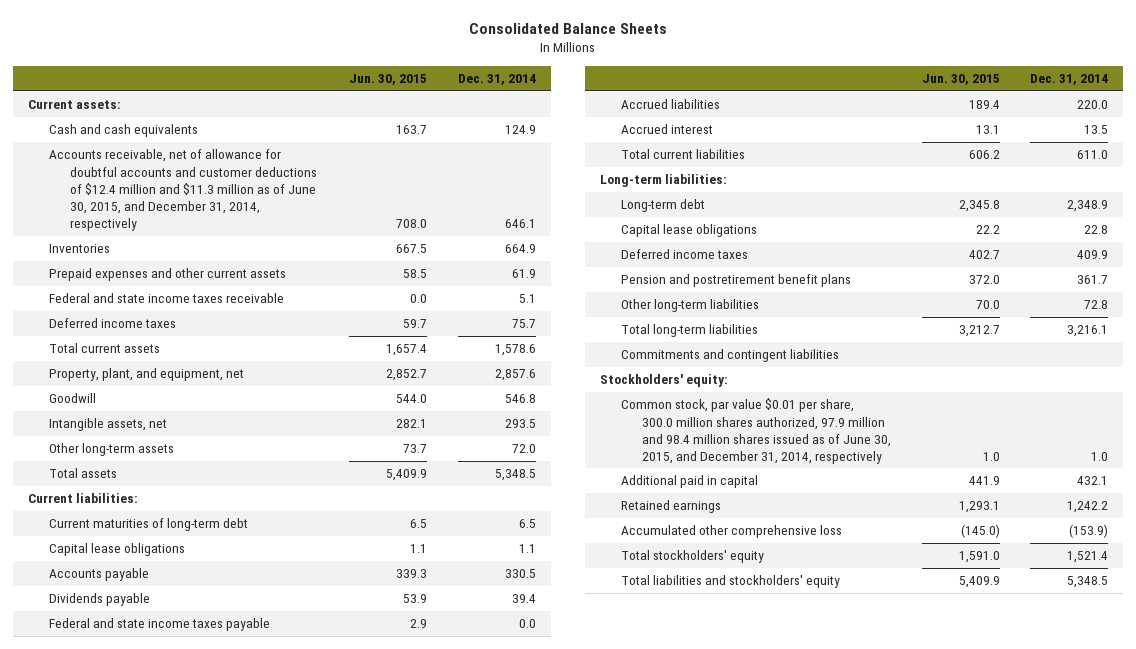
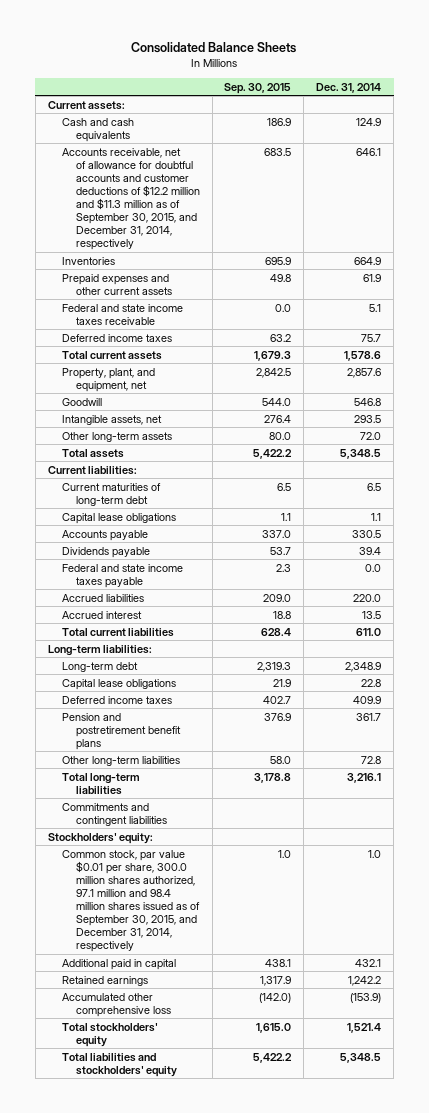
- | Jun. 30, 2015 | Dec. 31, 2014
+ | Sep. 30, 2015 | Dec. 31, 2014
- Accounts receivable, net of allowance for doubtful accounts and customer deductions of $12.4 million and $11.3 million as of June 30, 2015, and December 31, 2014, respectively | 708.0 | 646.1
+ Accounts receivable, net of allowance for doubtful accounts and customer deductions of $12.2 million and $11.3 million as of September 30, 2015, and December 31, 2014, respectively | 683.5 | 646.1
- Common stock, par value $0.01 per share, 300.0 million shares authorized, 97.9 million and 98.4 million shares issued as of June 30, 2015, and December 31, 2014, respectively | 1.0 | 1.0
+ Common stock, par value $0.01 per share, 300.0 million shares authorized, 97.1 million and 98.4 million shares issued as of September 30, 2015, and December 31, 2014, respectively | 1.0 | 1.0

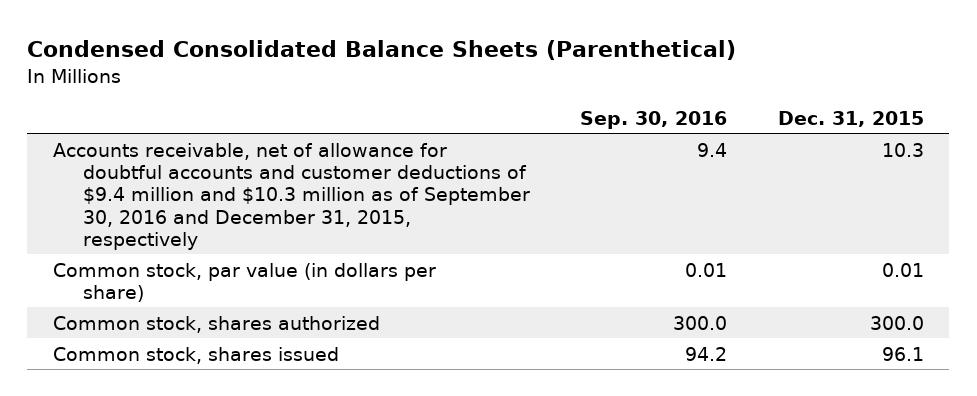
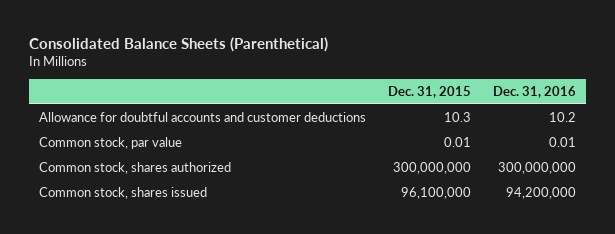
- Condensed Consolidated Balance Sheets (Parenthetical)
+ Consolidated Balance Sheets (Parenthetical)
- | Sep. 30, 2016 | Dec. 31, 2015
+ | Dec. 31, 2015 | Dec. 31, 2016
- Accounts receivable, net of allowance for doubtful accounts and customer deductions of $9.4 million and $10.3 million as of September 30, 2016 and December 31, 2015, respectively | 9.4 | 10.3
- Common stock, par value (in dollars per share) | 0.01 | 0.01
- Common stock, shares authorized | 300.0 | 300.0
- Common stock, shares issued | 94.2 | 96.1
+ Allowance for doubtful accounts and customer deductions | 10.3 | 10.2
+ Common stock, par value | 0.01 | 0.01
+ Common stock, shares authorized | 300,000,000 | 300,000,000
+ Common stock, shares issued | 96,100,000 | 94,200,000

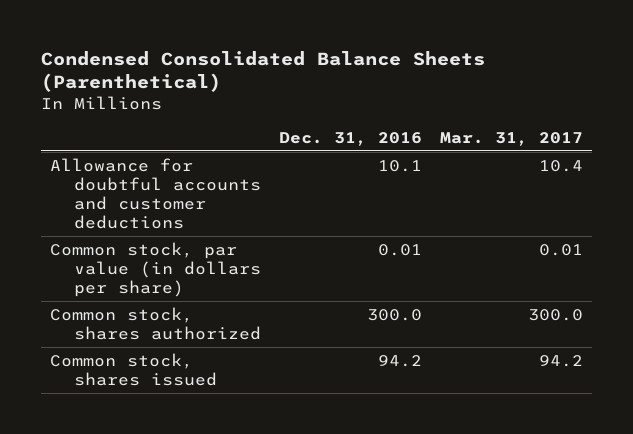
- Consolidated Balance Sheets (Parenthetical)
+ Condensed Consolidated Balance Sheets (Parenthetical)
- | Dec. 31, 2015 | Dec. 31, 2016
+ | Dec. 31, 2016 | Mar. 31, 2017
- Allowance for doubtful accounts and customer deductions | 10.3 | 10.2
- Common stock, par value | 0.01 | 0.01
- Common stock, shares authorized | 300,000,000 | 300,000,000
- Common stock, shares issued | 96,100,000 | 94,200,000
+ Allowance for doubtful accounts and customer deductions | 10.1 | 10.4
+ Common stock, par value (in dollars per share) | 0.01 | 0.01
+ Common stock, shares authorized | 300.0 | 300.0
+ Common stock, shares issued | 94.2 | 94.2

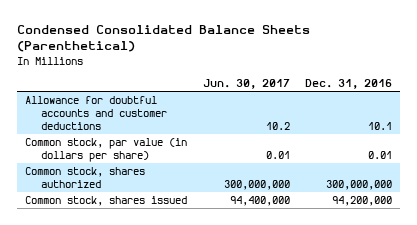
- | Dec. 31, 2016 | Mar. 31, 2017
+ | Jun. 30, 2017 | Dec. 31, 2016
- Common stock, shares authorized | 300.0 | 300.0
- Common stock, shares issued | 94.2 | 94.2
+ Common stock, shares authorized | 300,000,000 | 300,000,000
+ Common stock, shares issued | 94,400,000 | 94,200,000

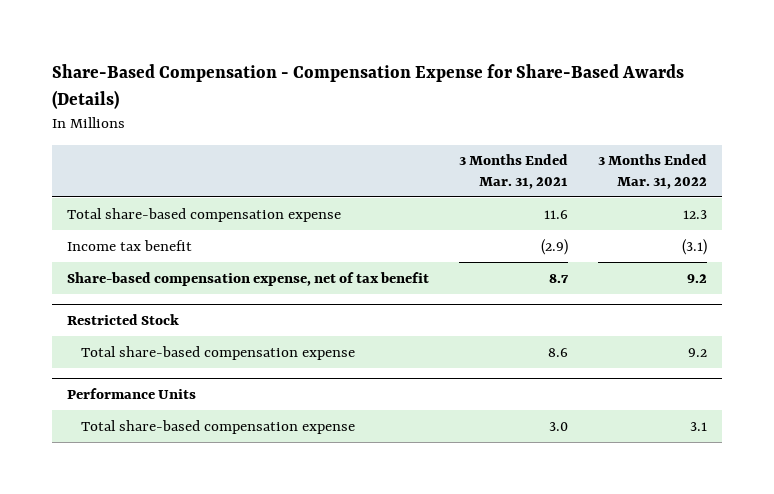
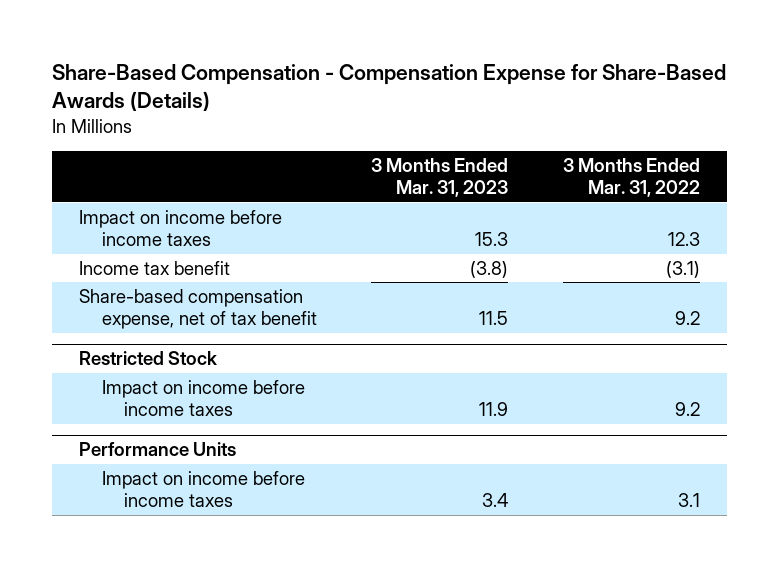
- | 3 Months Ended Mar. 31, 2021 | 3 Months Ended Mar. 31, 2022
+ | 3 Months Ended Mar. 31, 2023 | 3 Months Ended Mar. 31, 2022
- Total share-based compensation expense | 11.6 | 12.3
+ Impact on income before income taxes | 15.3 | 12.3
@ Restricted Stock
- Total share-based compensation expense | 8.6 | 9.2
+ Impact on income before income taxes | 11.9 | 9.2
@ Performance Units
- Total share-based compensation expense | 3.0 | 3.1
+ Impact on income before income taxes | 3.4 | 3.1

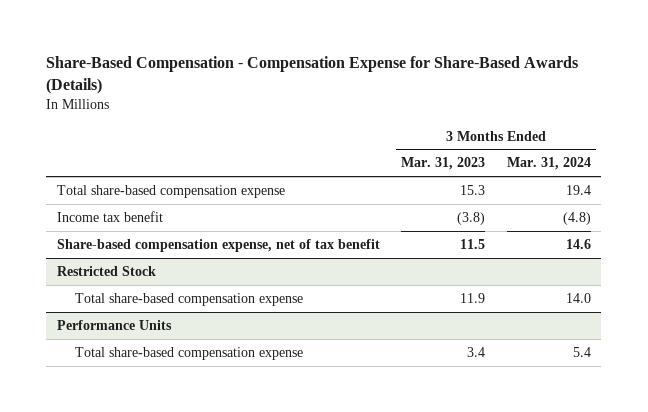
- | 3 Months Ended Mar. 31, 2023 | 3 Months Ended Mar. 31, 2022
+ | 3 Months Ended Mar. 31, 2023 | 3 Months Ended Mar. 31, 2024
- Impact on income before income taxes | 15.3 | 12.3
+ Total share-based compensation expense | 15.3 | 19.4
@ Restricted Stock
- Impact on income before income taxes | 11.9 | 9.2
+ Total share-based compensation expense | 11.9 | 14.0
@ Performance Units
- Impact on income before income taxes | 3.4 | 3.1
+ Total share-based compensation expense | 3.4 | 5.4

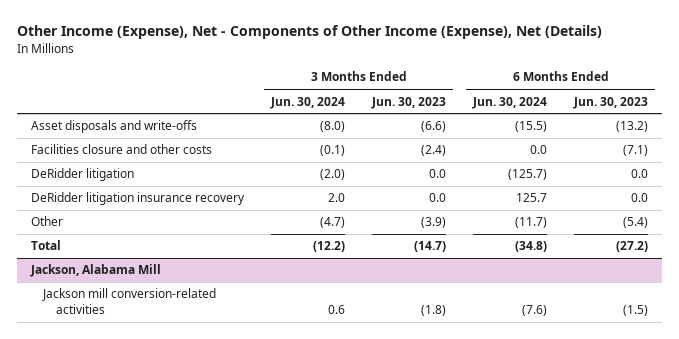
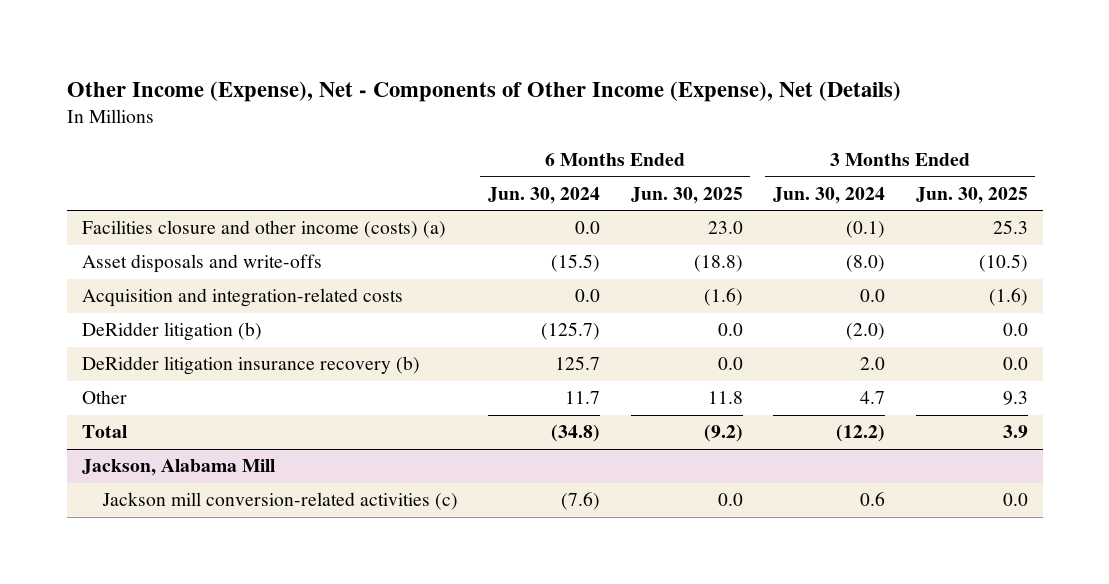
- | 3 Months Ended Jun. 30, 2024 | 3 Months Ended Jun. 30, 2023 | 6 Months Ended Jun. 30, 2024 | 6 Months Ended Jun. 30, 2023
+ | 6 Months Ended Jun. 30, 2024 | 6 Months Ended Jun. 30, 2025 | 3 Months Ended Jun. 30, 2024 | 3 Months Ended Jun. 30, 2025
+ Facilities closure and other income (costs) (a) | 0.0 | 23.0 | (0.1) | 25.3
- Facilities closure and other costs | (0.1) | (2.4) | 0.0 | (7.1)
- DeRidder litigation | (2.0) | 0.0 | (125.7) | 0.0
- DeRidder litigation insurance recovery | 2.0 | 0.0 | 125.7 | 0.0
- Other | (4.7) | (3.9) | (11.7) | (5.4)
+ Acquisition and integration-related costs | 0.0 | (1.6) | 0.0 | (1.6)
+ DeRidder litigation (b) | (125.7) | 0.0 | (2.0) | 0.0
+ DeRidder litigation insurance recovery (b) | 125.7 | 0.0 | 2.0 | 0.0
+ Other | 11.7 | 11.8 | 4.7 | 9.3
@ Jackson, Alabama Mill
- Jackson mill conversion-related activities | 0.6 | (1.8) | (7.6) | (1.5)
+ Jackson mill conversion-related activities (c) | (7.6) | 0.0 | 0.6 | 0.0

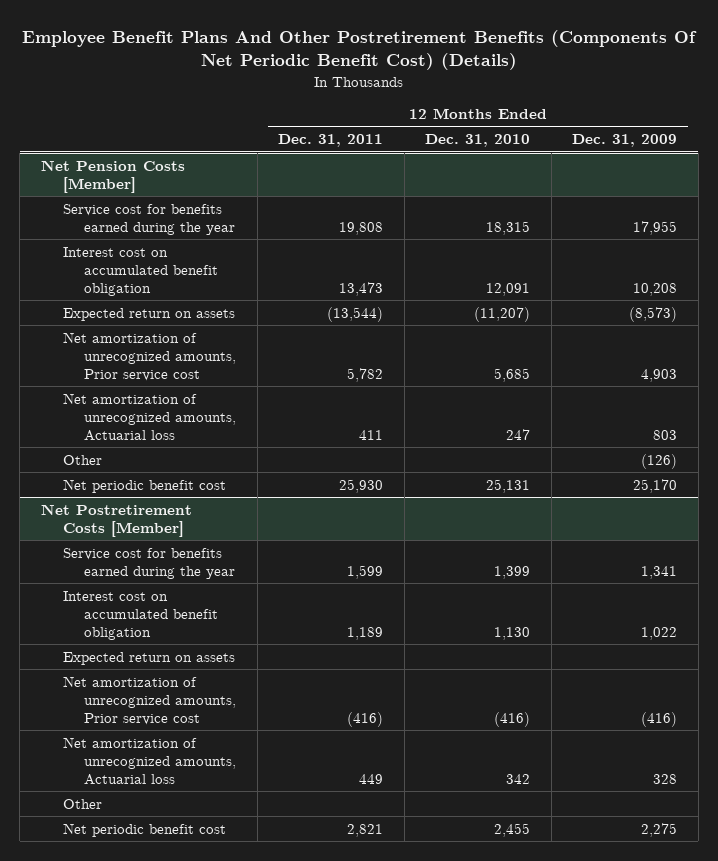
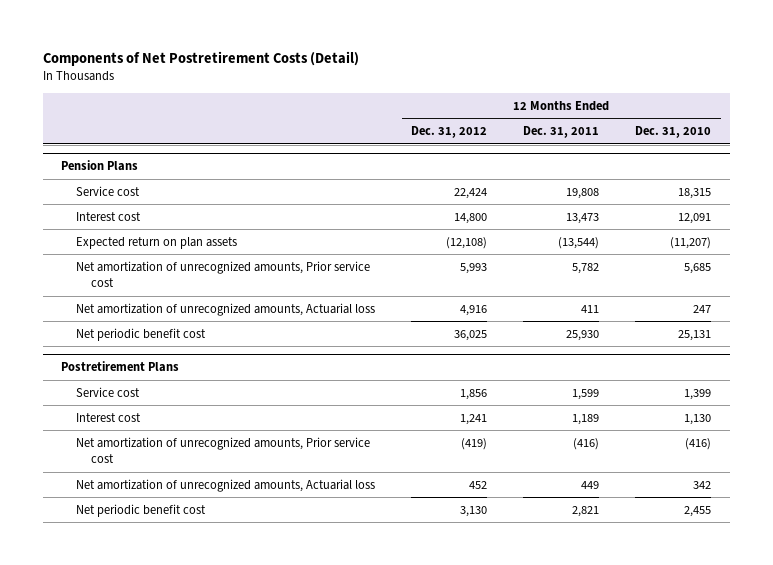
- Employee Benefit Plans And Other Postretirement Benefits (Components Of Net Periodic Benefit Cost) (Details)
+ Components of Net Postretirement Costs (Detail)
- | 12 Months Ended Dec. 31, 2011 | 12 Months Ended Dec. 31, 2010 | 12 Months Ended Dec. 31, 2009
+ | 12 Months Ended Dec. 31, 2012 | 12 Months Ended Dec. 31, 2011 | 12 Months Ended Dec. 31, 2010
- Net Pension Costs [Member]
- Service cost for benefits earned during the year | 19,808 | 18,315 | 17,955
- Interest cost on accumulated benefit obligation | 13,473 | 12,091 | 10,208
- Expected return on assets | (13,544) | (11,207) | (8,573)
+ Pension Plans
+ Service cost | 22,424 | 19,808 | 18,315
+ Interest cost | 14,800 | 13,473 | 12,091
+ Expected return on plan assets | (12,108) | (13,544) | (11,207)
- Other | | | (126)
- Net Postretirement Costs [Member]
- Service cost for benefits earned during the year | 1,599 | 1,399 | 1,341
- Interest cost on accumulated benefit obligation | 1,189 | 1,130 | 1,022
- Expected return on assets
+ Postretirement Plans
+ Service cost | 1,856 | 1,599 | 1,399
+ Interest cost | 1,241 | 1,189 | 1,130
- Other

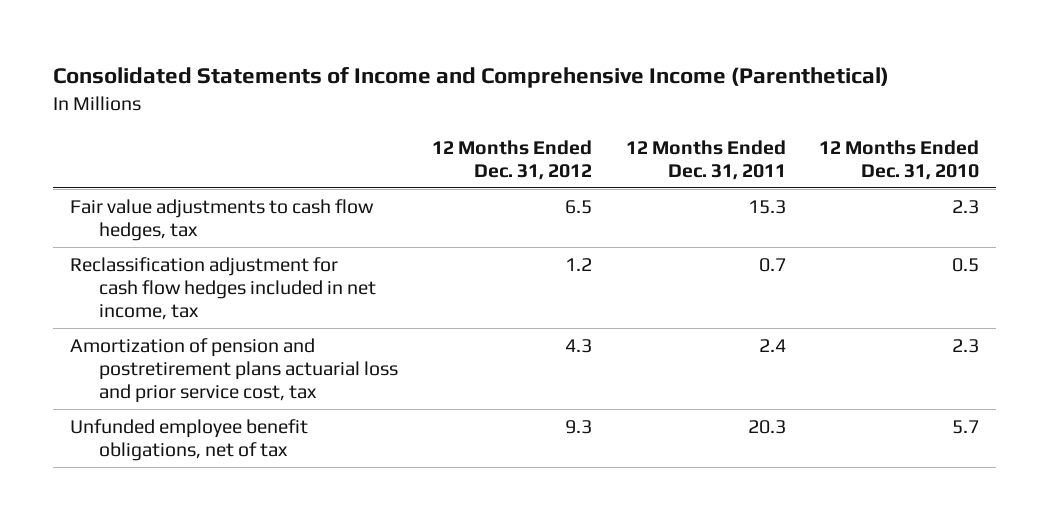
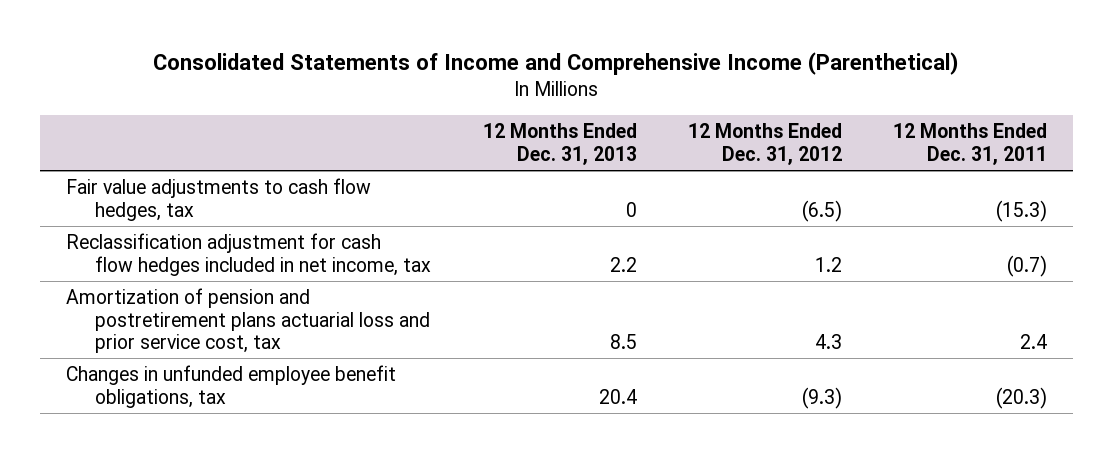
- | 12 Months Ended Dec. 31, 2012 | 12 Months Ended Dec. 31, 2011 | 12 Months Ended Dec. 31, 2010
+ | 12 Months Ended Dec. 31, 2013 | 12 Months Ended Dec. 31, 2012 | 12 Months Ended Dec. 31, 2011
- Fair value adjustments to cash flow hedges, tax | 6.5 | 15.3 | 2.3
- Reclassification adjustment for cash flow hedges included in net income, tax | 1.2 | 0.7 | 0.5
+ Fair value adjustments to cash flow hedges, tax | 0 | (6.5) | (15.3)
+ Reclassification adjustment for cash flow hedges included in net income, tax | 2.2 | 1.2 | (0.7)
- Unfunded employee benefit obligations, net of tax | 9.3 | 20.3 | 5.7
+ Changes in unfunded employee benefit obligations, tax | 20.4 | (9.3) | (20.3)

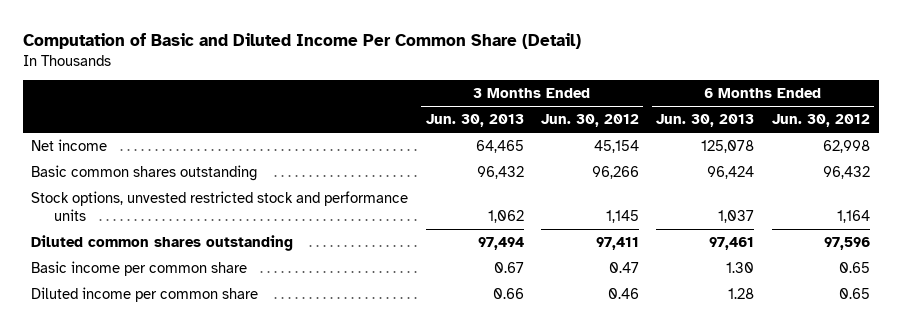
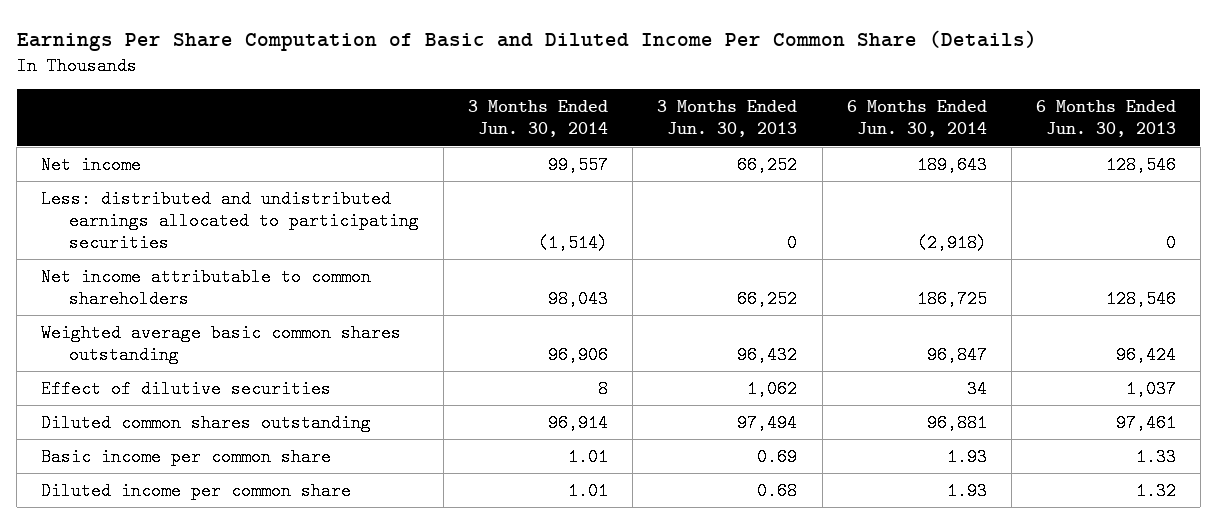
- Computation of Basic and Diluted Income Per Common Share (Detail)
+ Earnings Per Share Computation of Basic and Diluted Income Per Common Share (Details)
- | 3 Months Ended Jun. 30, 2013 | 3 Months Ended Jun. 30, 2012 | 6 Months Ended Jun. 30, 2013 | 6 Months Ended Jun. 30, 2012
+ | 3 Months Ended Jun. 30, 2014 | 3 Months Ended Jun. 30, 2013 | 6 Months Ended Jun. 30, 2014 | 6 Months Ended Jun. 30, 2013
- Net income | 64,465 | 45,154 | 125,078 | 62,998
- Basic common shares outstanding | 96,432 | 96,266 | 96,424 | 96,432
- Stock options, unvested restricted stock and performance units | 1,062 | 1,145 | 1,037 | 1,164
+ Net income | 99,557 | 66,252 | 189,643 | 128,546
+ Less: distributed and undistributed earnings allocated to participating securities | (1,514) | 0 | (2,918) | 0
+ Net income attributable to common shareholders | 98,043 | 66,252 | 186,725 | 128,546
+ Weighted average basic common shares outstanding | 96,906 | 96,432 | 96,847 | 96,424
+ Effect of dilutive securities | 8 | 1,062 | 34 | 1,037
- Basic income per common share | 0.67 | 0.47 | 1.30 | 0.65
- Diluted income per common share | 0.66 | 0.46 | 1.28 | 0.65
+ Basic income per common share | 1.01 | 0.69 | 1.93 | 1.33
+ Diluted income per common share | 1.01 | 0.68 | 1.93 | 1.32

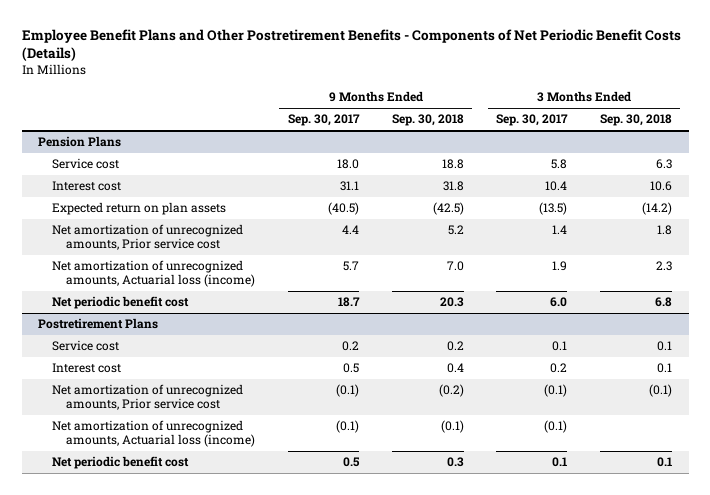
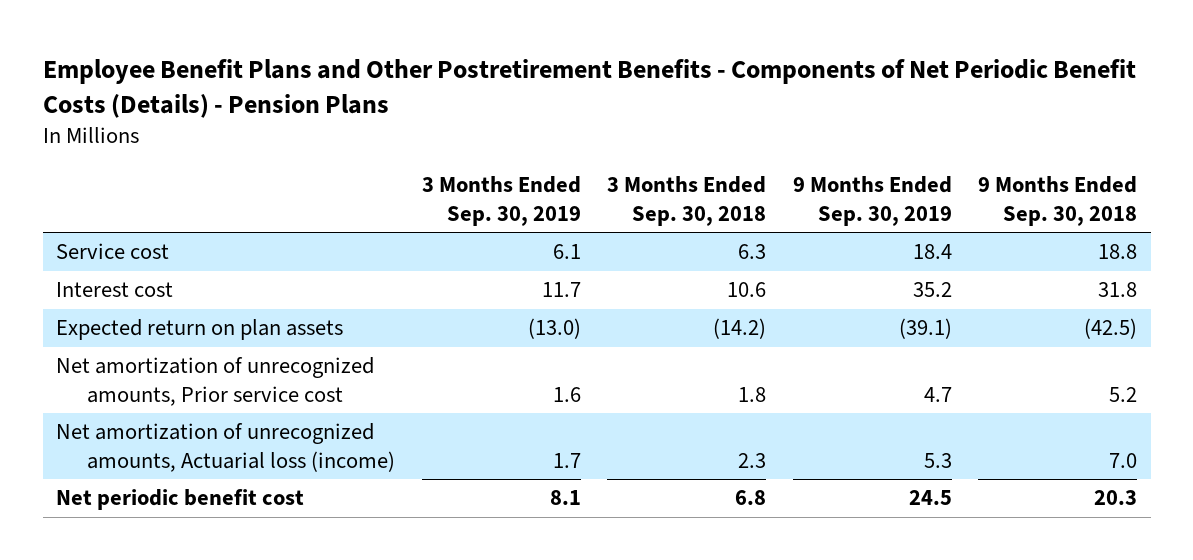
- Employee Benefit Plans and Other Postretirement Benefits - Components of Net Periodic Benefit Costs (Details)
+ Employee Benefit Plans and Other Postretirement Benefits - Components of Net Periodic Benefit Costs (Details) - Pension Plans
- | 9 Months Ended Sep. 30, 2017 | 9 Months Ended Sep. 30, 2018 | 3 Months Ended Sep. 30, 2017 | 3 Months Ended Sep. 30, 2018
+ | 3 Months Ended Sep. 30, 2019 | 3 Months Ended Sep. 30, 2018 | 9 Months Ended Sep. 30, 2019 | 9 Months Ended Sep. 30, 2018
- Pension Plans
- Postretirement Plans
- Service cost | 0.2 | 0.2 | 0.1 | 0.1
- Interest cost | 0.5 | 0.4 | 0.2 | 0.1
- Net amortization of unrecognized amounts, Prior service cost | (0.1) | (0.2) | (0.1) | (0.1)
- Net amortization of unrecognized amounts, Actuarial loss (income) | (0.1) | (0.1) | (0.1) |
- Net periodic benefit cost | 0.5 | 0.3 | 0.1 | 0.1

